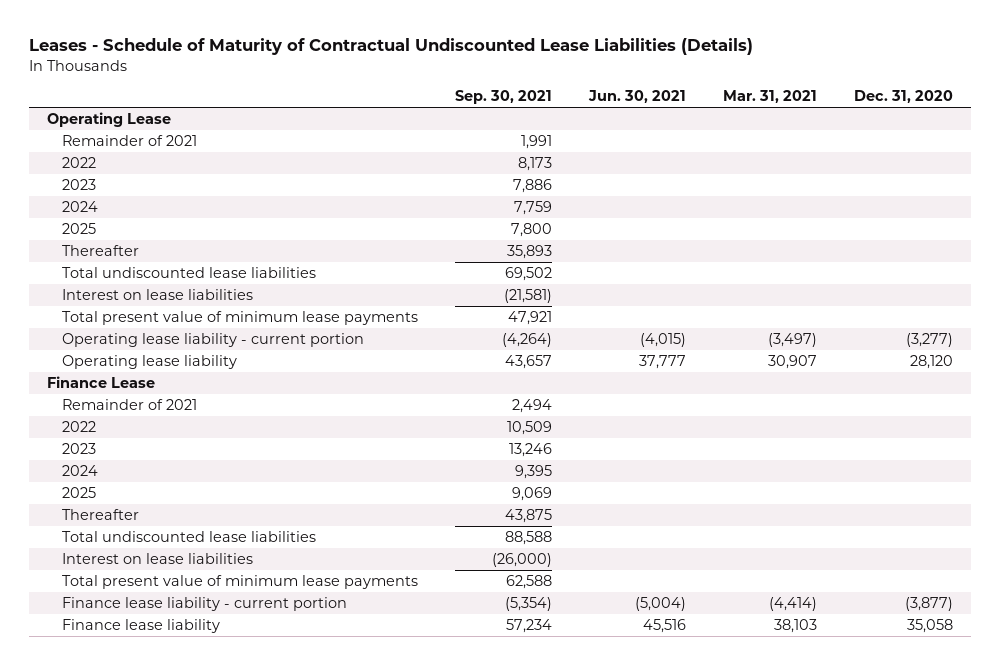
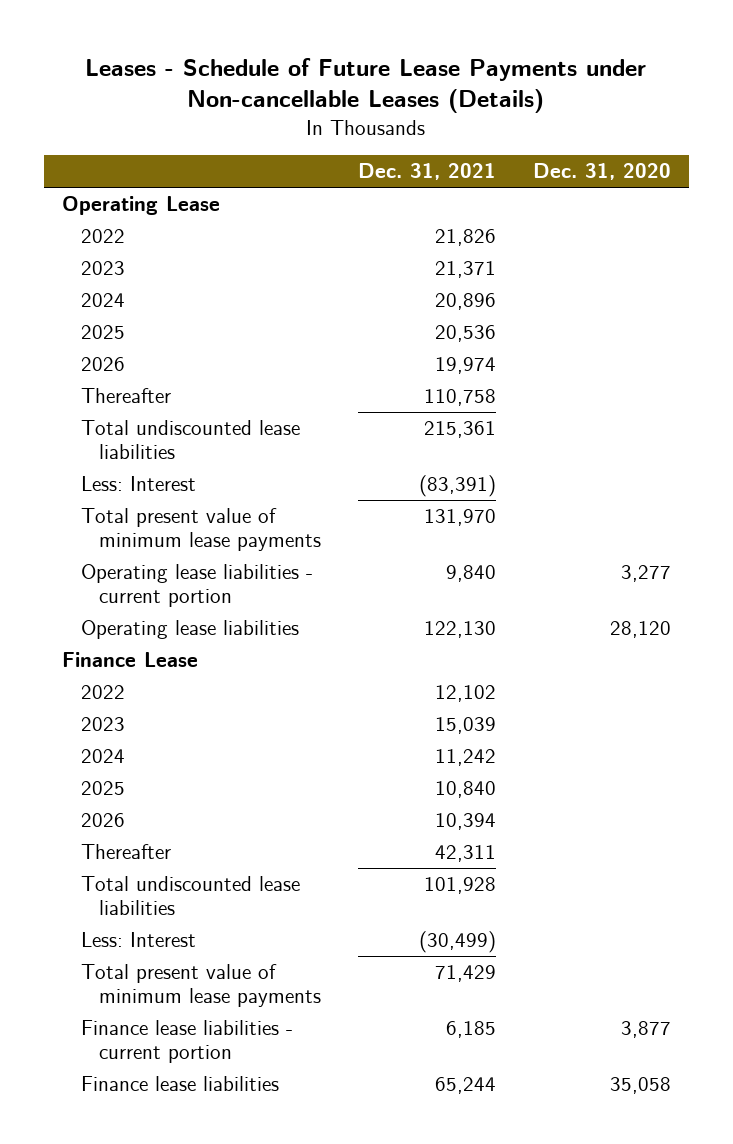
- Leases - Schedule of Maturity of Contractual Undiscounted Lease Liabilities (Details)
+ Leases - Schedule of Future Lease Payments under Non-cancellable Leases (Details)
- | Sep. 30, 2021 | Jun. 30, 2021 | Mar. 31, 2021 | Dec. 31, 2020
+ | Dec. 31, 2021 | Dec. 31, 2020
- Remainder of 2021 | 1,991 | | |
+ 2026 | 19,974 |
- Interest on lease liabilities | (21,581) | | |
+ Less: Interest | (83,391) |
- Operating lease liability - current portion | (4,264) | (4,015) | (3,497) | (3,277)
- Operating lease liability | 43,657 | 37,777 | 30,907 | 28,120
+ Operating lease liabilities - current portion | 9,840 | 3,277
+ Operating lease liabilities | 122,130 | 28,120
- Remainder of 2021 | 2,494 | | |
+ 2026 | 10,394 |
- Interest on lease liabilities | (26,000) | | |
+ Less: Interest | (30,499) |
- Finance lease liability - current portion | (5,354) | (5,004) | (4,414) | (3,877)
- Finance lease liability | 57,234 | 45,516 | 38,103 | 35,058
+ Finance lease liabilities - current portion | 6,185 | 3,877
+ Finance lease liabilities | 65,244 | 35,058

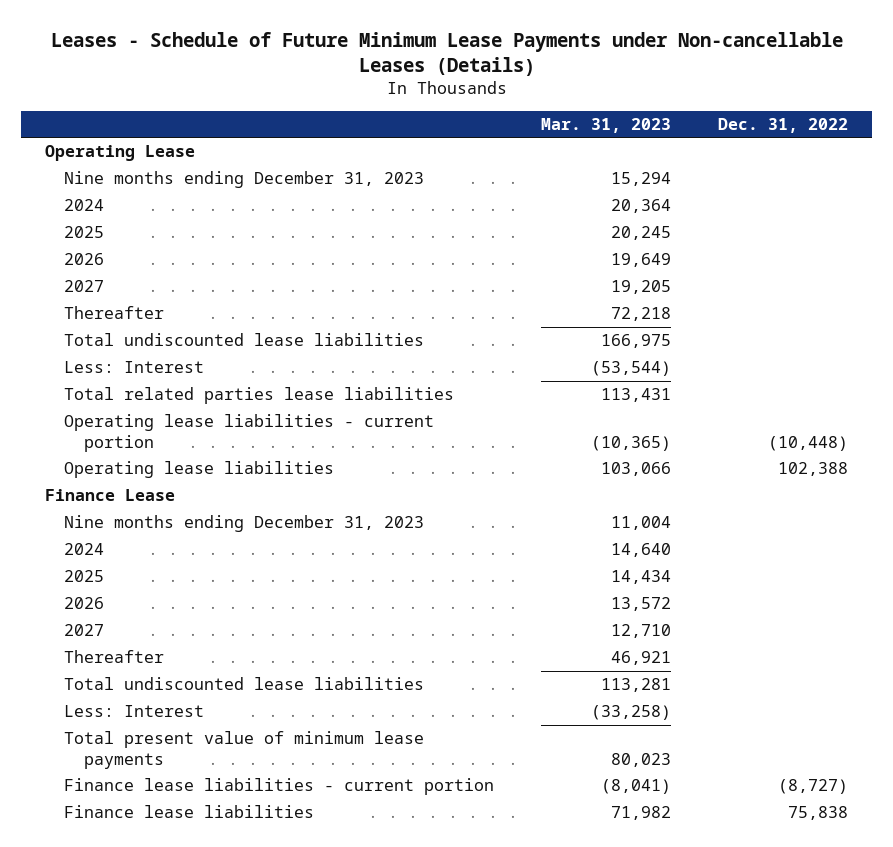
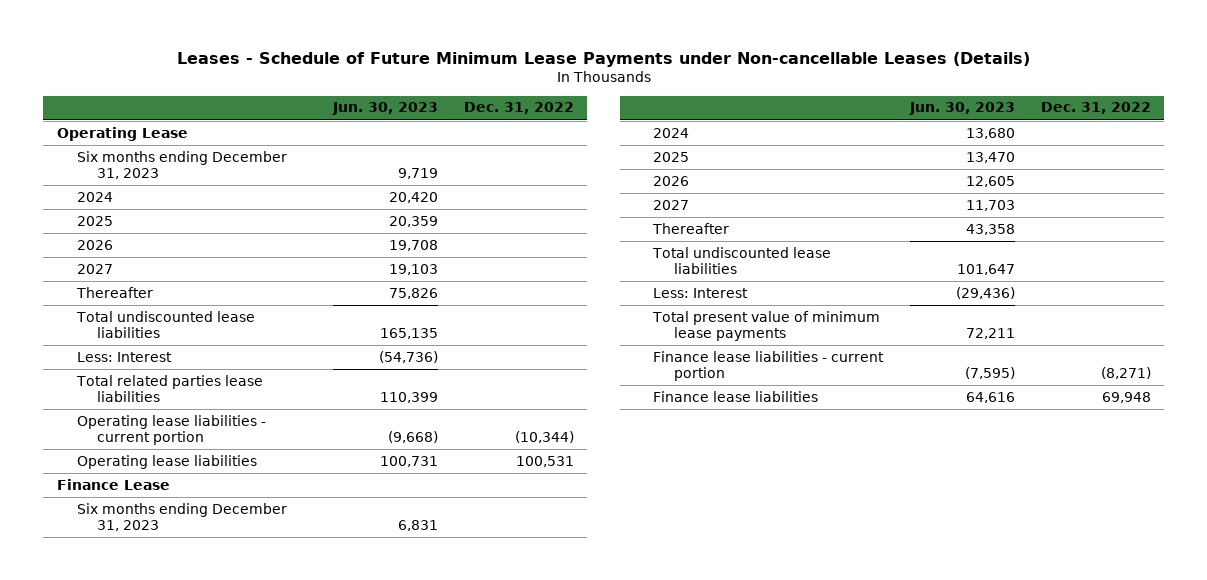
- | Mar. 31, 2023 | Dec. 31, 2022
+ | Jun. 30, 2023 | Dec. 31, 2022
- Nine months ending December 31, 2023 | 15,294 |
+ Six months ending December 31, 2023 | 9,719 |
- Operating lease liabilities - current portion | (10,365) | (10,448)
- Operating lease liabilities | 103,066 | 102,388
+ Operating lease liabilities - current portion | (9,668) | (10,344)
+ Operating lease liabilities | 100,731 | 100,531
- Nine months ending December 31, 2023 | 11,004 |
+ Six months ending December 31, 2023 | 6,831 |
- Finance lease liabilities - current portion | (8,041) | (8,727)
- Finance lease liabilities | 71,982 | 75,838
+ Finance lease liabilities - current portion | (7,595) | (8,271)
+ Finance lease liabilities | 64,616 | 69,948

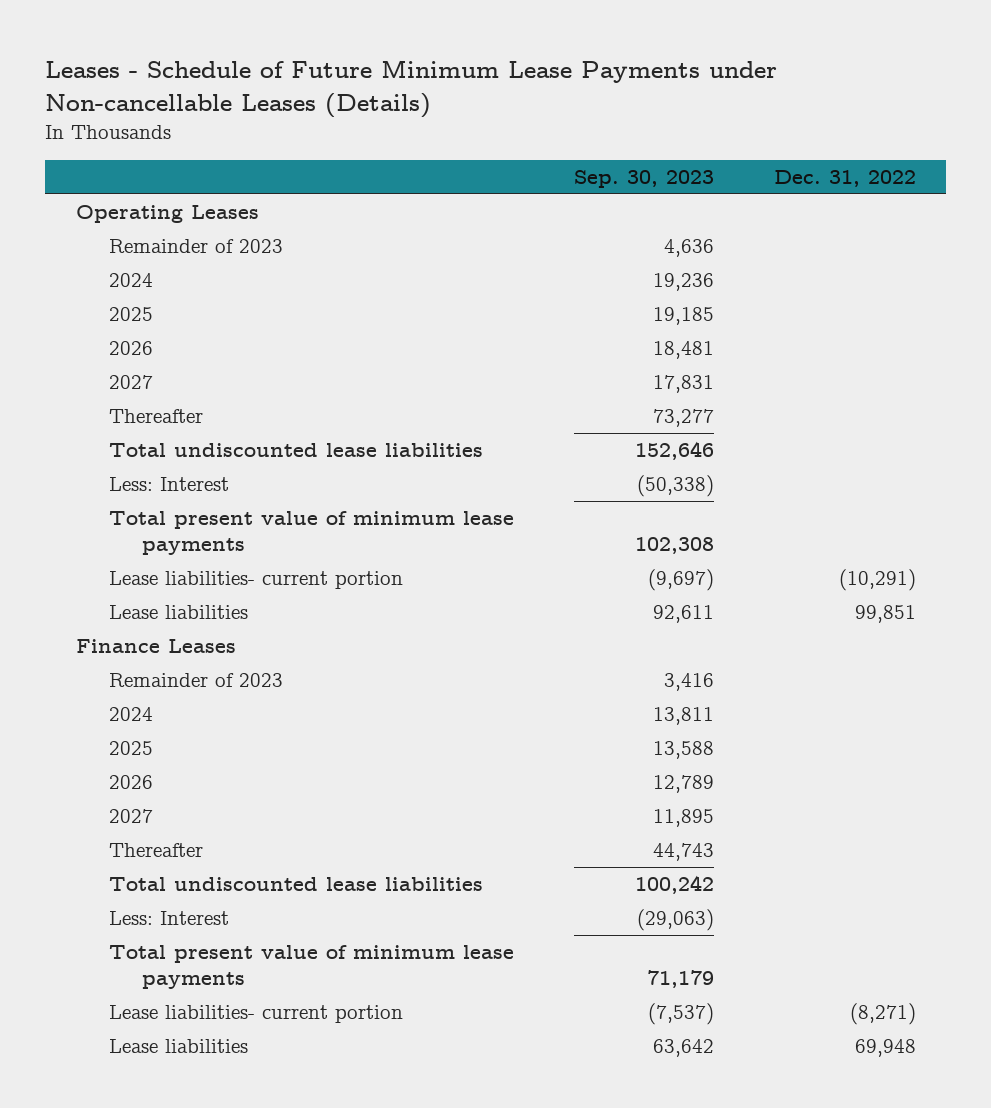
- | Jun. 30, 2023 | Dec. 31, 2022
+ | Sep. 30, 2023 | Dec. 31, 2022
- Operating Lease
- Six months ending December 31, 2023 | 9,719 |
+ Operating Leases
+ Remainder of 2023 | 4,636 |
- Total related parties lease liabilities | 110,399 |
- Operating lease liabilities - current portion | (9,668) | (10,344)
- Operating lease liabilities | 100,731 | 100,531
- Finance Lease
- Six months ending December 31, 2023 | 6,831 |
+ Total present value of minimum lease payments | 102,308 |
+ Lease liabilities- current portion | (9,697) | (10,291)
+ Lease liabilities | 92,611 | 99,851
+ Finance Leases
+ Remainder of 2023 | 3,416 |
- Finance lease liabilities - current portion | (7,595) | (8,271)
- Finance lease liabilities | 64,616 | 69,948
+ Lease liabilities- current portion | (7,537) | (8,271)
+ Lease liabilities | 63,642 | 69,948

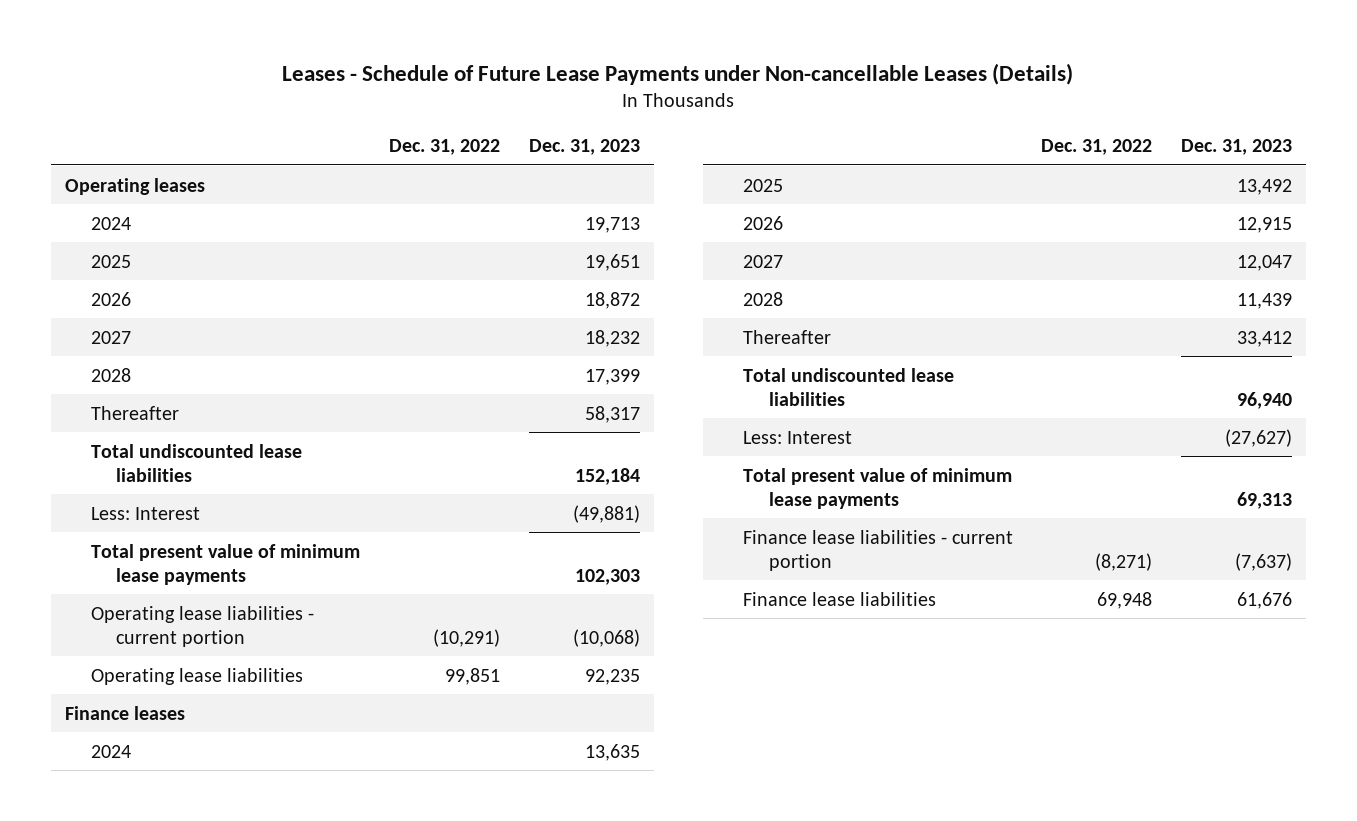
- Leases - Schedule of Future Minimum Lease Payments under Non-cancellable Leases (Details)
+ Leases - Schedule of Future Lease Payments under Non-cancellable Leases (Details)
- | Sep. 30, 2023 | Dec. 31, 2022
+ | Dec. 31, 2022 | Dec. 31, 2023
- Operating Leases
- Remainder of 2023 | 4,636 |
+ Operating leases
+ 2028 | | 17,399
- Lease liabilities- current portion | (9,697) | (10,291)
- Lease liabilities | 92,611 | 99,851
- Finance Leases
- Remainder of 2023 | 3,416 |
+ Operating lease liabilities - current portion | (10,291) | (10,068)
+ Operating lease liabilities | 99,851 | 92,235
+ Finance leases
+ 2028 | | 11,439
- Lease liabilities- current portion | (7,537) | (8,271)
- Lease liabilities | 63,642 | 69,948
+ Finance lease liabilities - current portion | (8,271) | (7,637)
+ Finance lease liabilities | 69,948 | 61,676

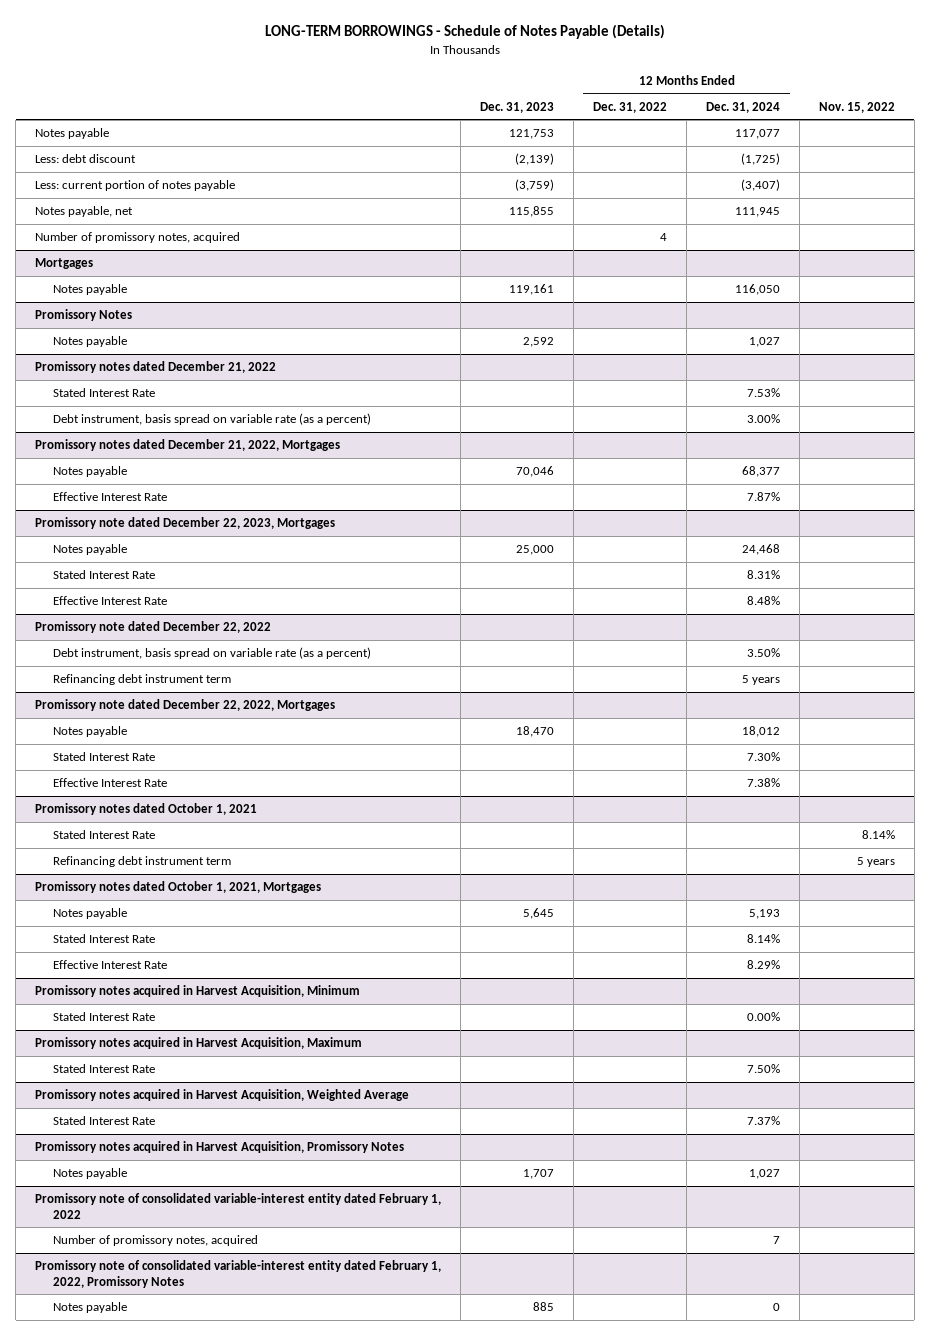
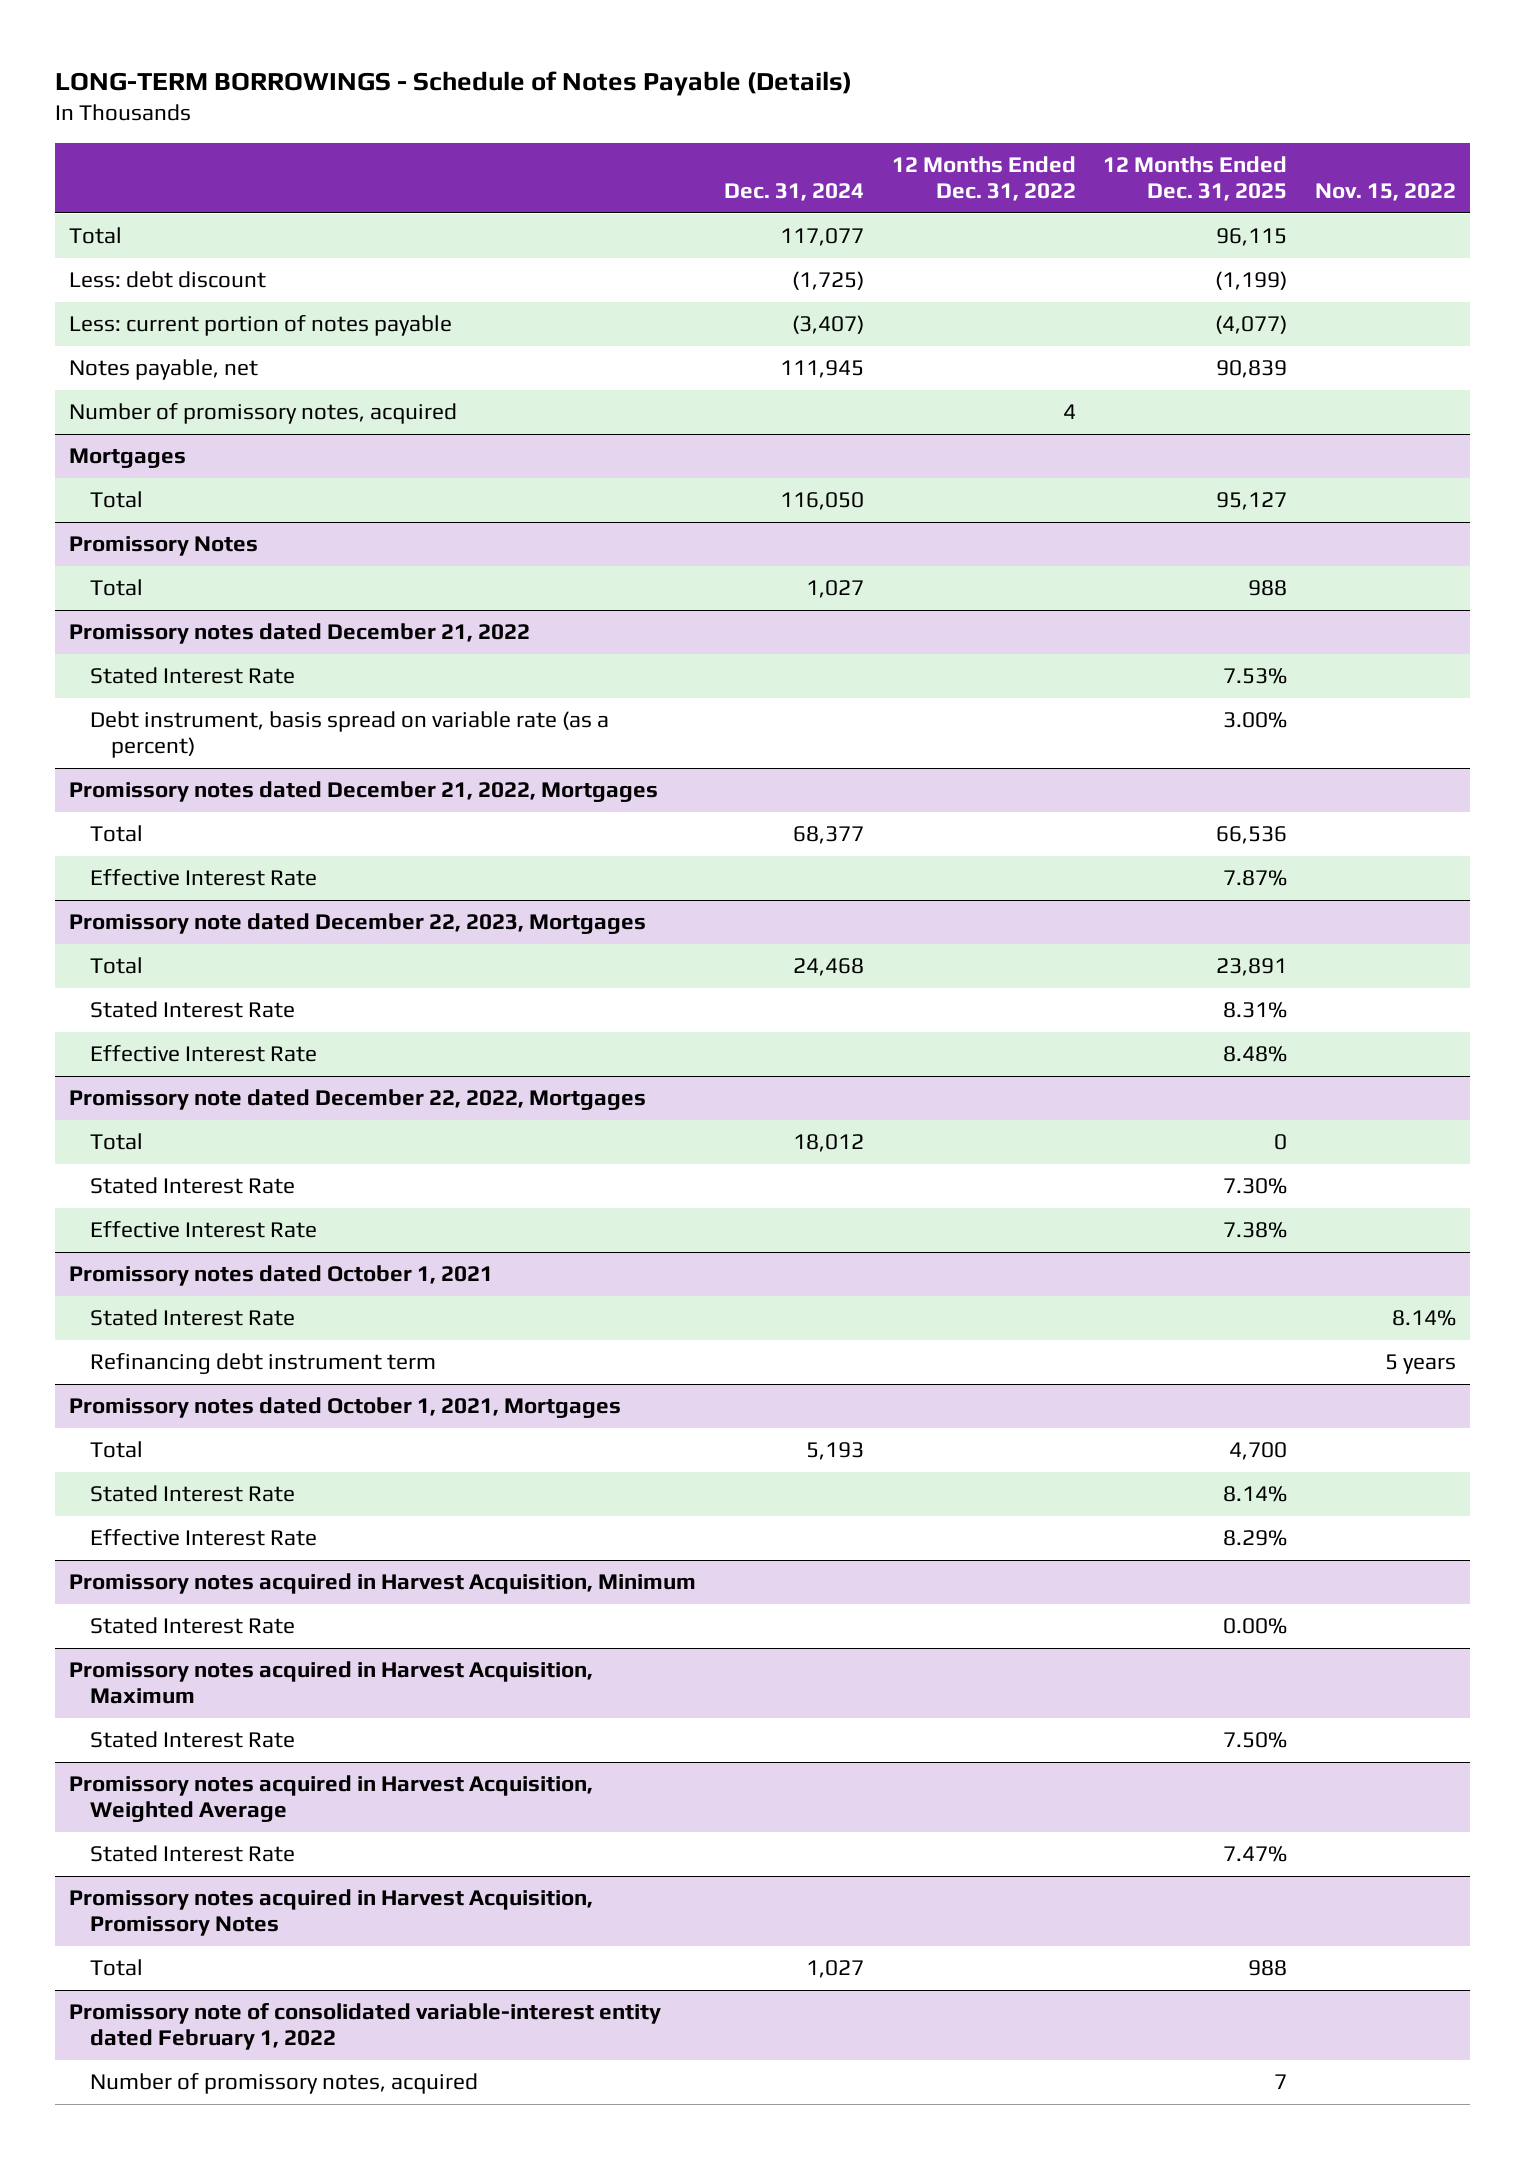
- | Dec. 31, 2023 | 12 Months Ended Dec. 31, 2022 | 12 Months Ended Dec. 31, 2024 | Nov. 15, 2022
+ | Dec. 31, 2024 | 12 Months Ended Dec. 31, 2022 | 12 Months Ended Dec. 31, 2025 | Nov. 15, 2022
- Notes payable | 121,753 | | 117,077 |
+ Total | 117,077 | | 96,115 |
@ Mortgages
- Notes payable | 119,161 | | 116,050 |
+ Total | 116,050 | | 95,127 |
@ Promissory Notes
- Notes payable | 2,592 | | 1,027 |
+ Total | 1,027 | | 988 |
@ Promissory notes dated December 21, 2022, Mortgages
- Notes payable | 70,046 | | 68,377 |
+ Total | 68,377 | | 66,536 |
@ Promissory note dated December 22, 2023, Mortgages
- Notes payable | 25,000 | | 24,468 |
+ Total | 24,468 | | 23,891 |
- Promissory note dated December 22, 2022
- Debt instrument, basis spread on variable rate (as a percent) | | | 3.50% |
- Refinancing debt instrument term | | | 5 years |
@ Promissory note dated December 22, 2022, Mortgages
- Notes payable | 18,470 | | 18,012 |
+ Total | 18,012 | | 0 |
@ Promissory notes dated October 1, 2021, Mortgages
- Notes payable | 5,645 | | 5,193 |
+ Total | 5,193 | | 4,700 |
@ Promissory notes acquired in Harvest Acquisition, Promissory Notes
- Notes payable | 1,707 | | 1,027 |
+ Total | 1,027 | | 988 |
- Promissory note of consolidated variable-interest entity dated February 1, 2022, Promissory Notes
- Notes payable | 885 | | 0 |

